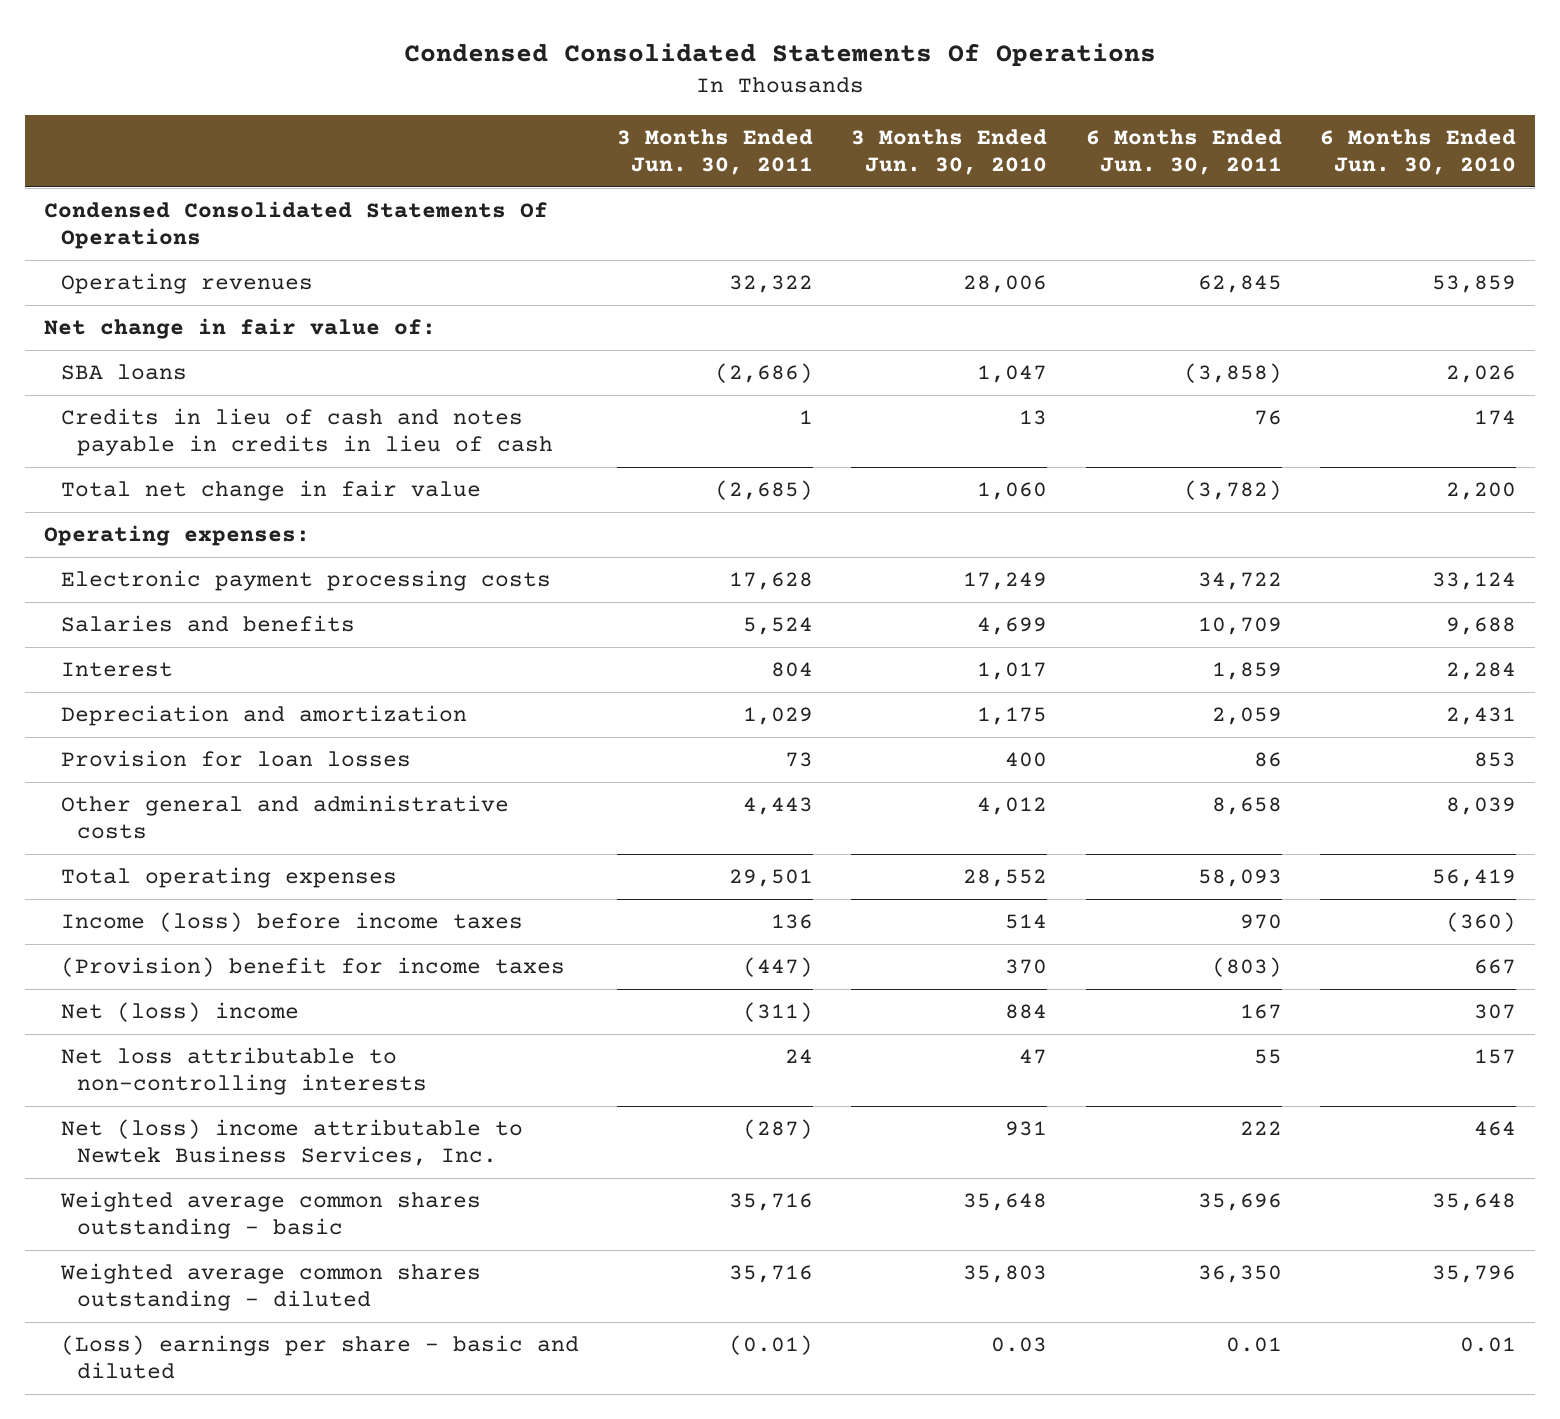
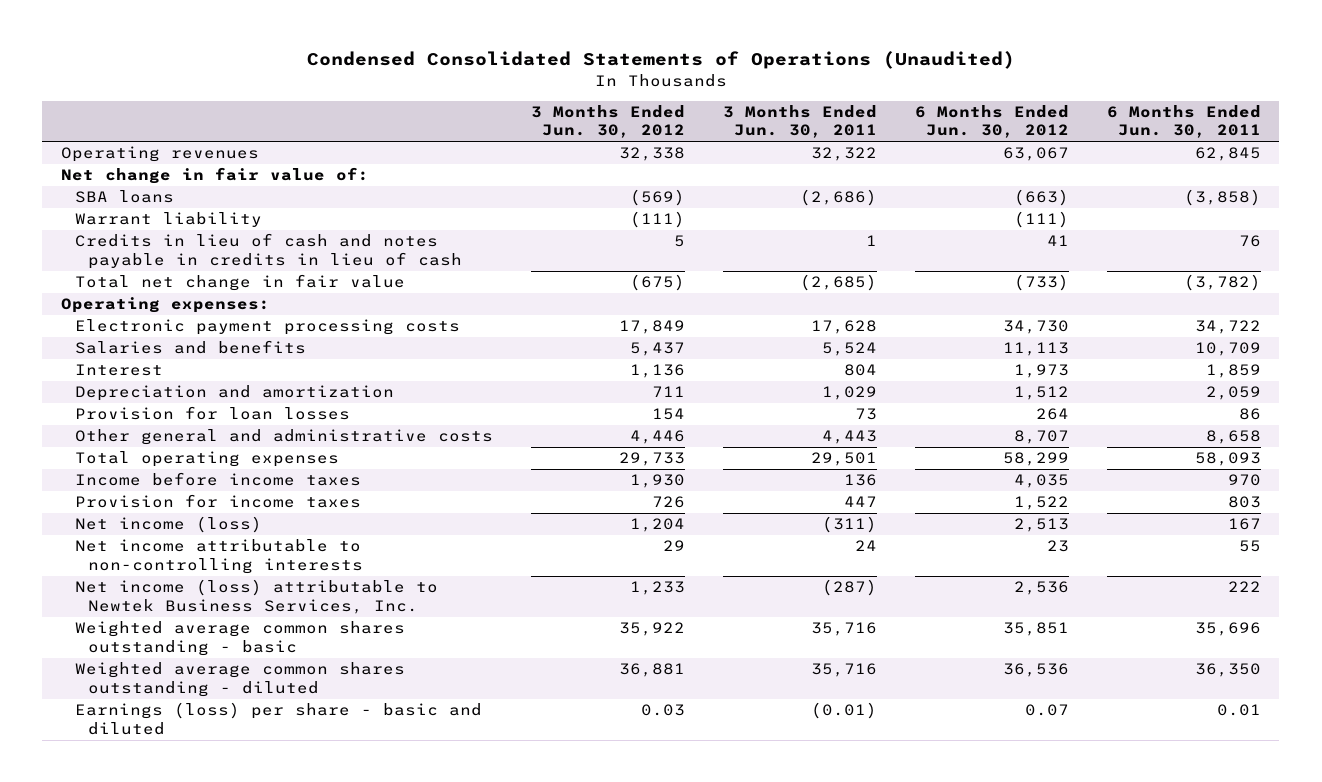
- Condensed Consolidated Statements Of Operations
+ Condensed Consolidated Statements of Operations (Unaudited)
- | 3 Months Ended Jun. 30, 2011 | 3 Months Ended Jun. 30, 2010 | 6 Months Ended Jun. 30, 2011 | 6 Months Ended Jun. 30, 2010
+ | 3 Months Ended Jun. 30, 2012 | 3 Months Ended Jun. 30, 2011 | 6 Months Ended Jun. 30, 2012 | 6 Months Ended Jun. 30, 2011
- Condensed Consolidated Statements Of Operations
+ Warrant liability | (111) | | (111) |
- Income (loss) before income taxes | 136 | 514 | 970 | (360)
- (Provision) benefit for income taxes | (447) | 370 | (803) | 667
- Net (loss) income | (311) | 884 | 167 | 307
- Net loss attributable to non-controlling interests | 24 | 47 | 55 | 157
- Net (loss) income attributable to Newtek Business Services, Inc. | (287) | 931 | 222 | 464
+ Income before income taxes | 1,930 | 136 | 4,035 | 970
+ Provision for income taxes | 726 | 447 | 1,522 | 803
+ Net income (loss) | 1,204 | (311) | 2,513 | 167
+ Net income attributable to non-controlling interests | 29 | 24 | 23 | 55
+ Net income (loss) attributable to Newtek Business Services, Inc. | 1,233 | (287) | 2,536 | 222
- (Loss) earnings per share - basic and diluted | (0.01) | 0.03 | 0.01 | 0.01
+ Earnings (loss) per share - basic and diluted | 0.03 | (0.01) | 0.07 | 0.01

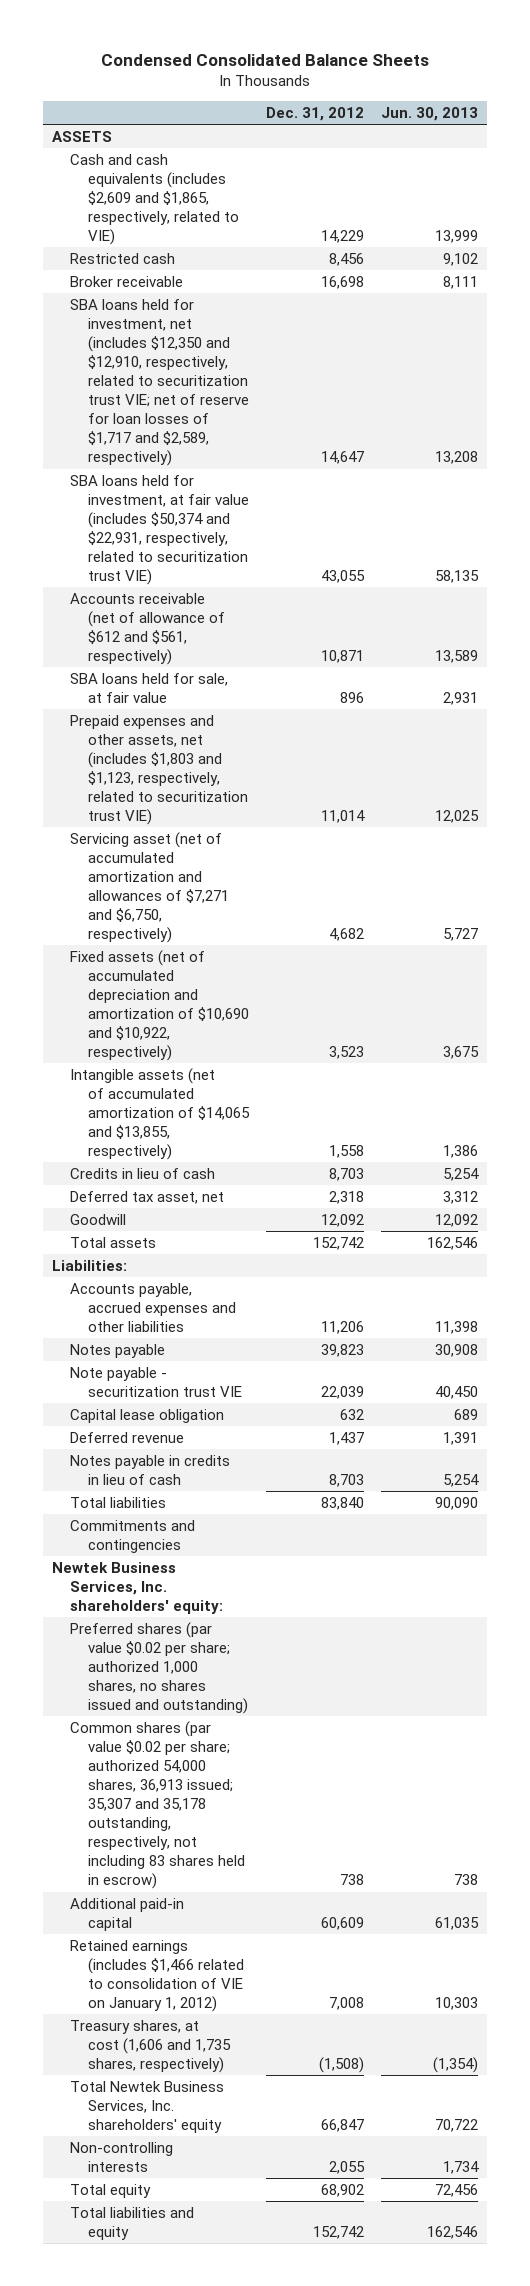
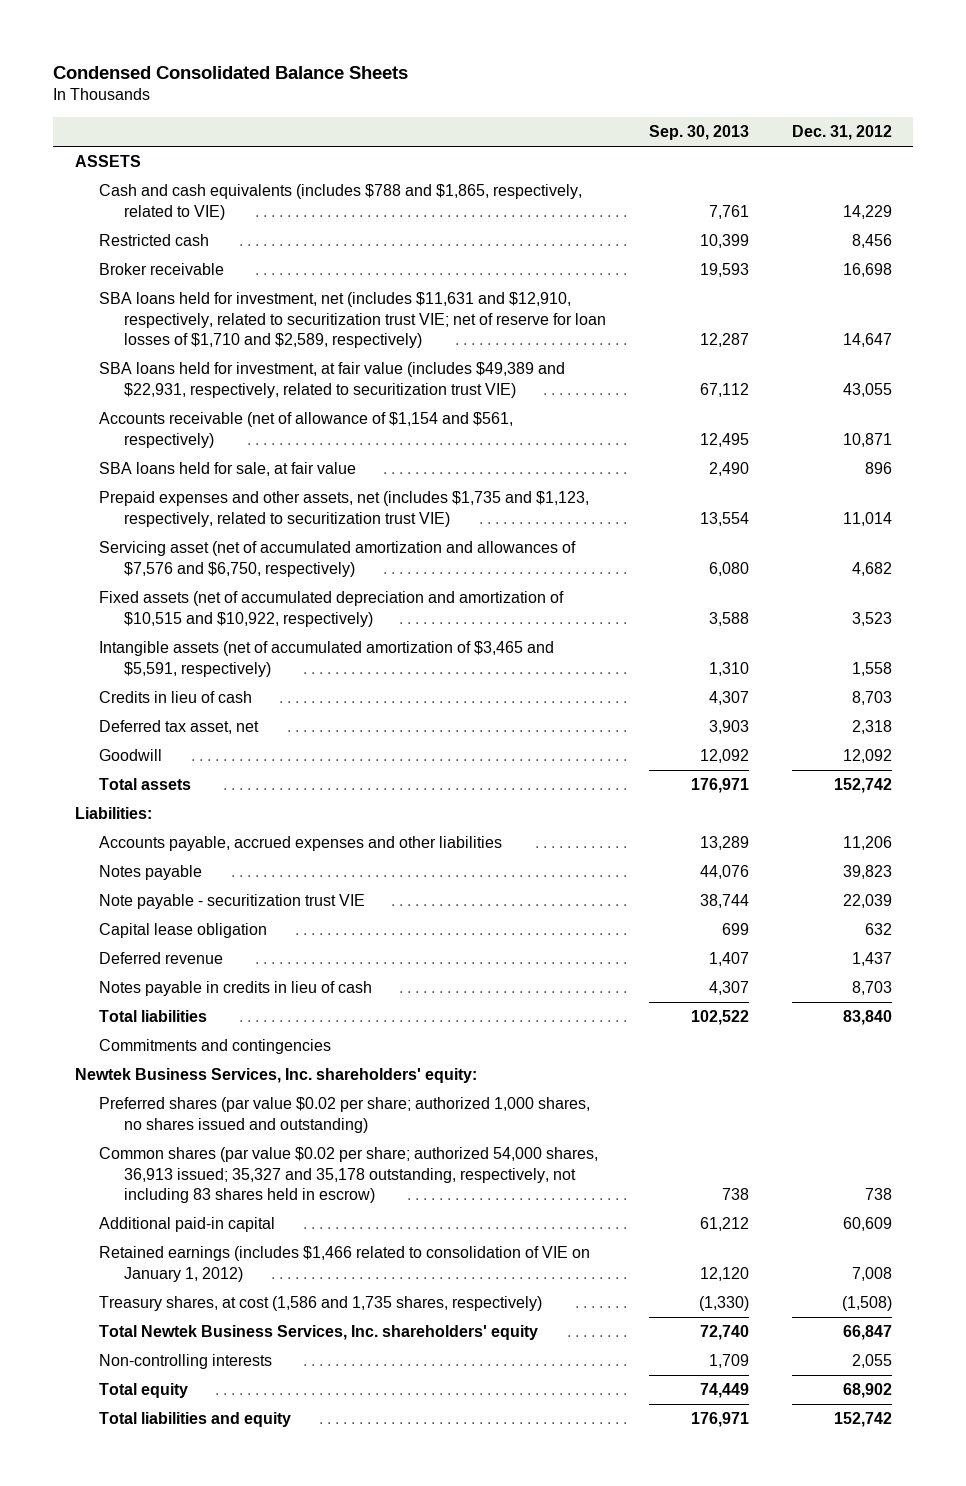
- | Dec. 31, 2012 | Jun. 30, 2013
+ | Sep. 30, 2013 | Dec. 31, 2012
- Cash and cash equivalents (includes $2,609 and $1,865, respectively, related to VIE) | 14,229 | 13,999
+ Cash and cash equivalents (includes $788 and $1,865, respectively, related to VIE) | 7,761 | 14,229
- SBA loans held for investment, net (includes $12,350 and $12,910, respectively, related to securitization trust VIE; net of reserve for loan losses of $1,717 and $2,589, respectively) | 14,647 | 13,208
- SBA loans held for investment, at fair value (includes $50,374 and $22,931, respectively, related to securitization trust VIE) | 43,055 | 58,135
- Accounts receivable (net of allowance of $612 and $561, respectively) | 10,871 | 13,589
+ SBA loans held for investment, net (includes $11,631 and $12,910, respectively, related to securitization trust VIE; net of reserve for loan losses of $1,710 and $2,589, respectively) | 12,287 | 14,647
+ SBA loans held for investment, at fair value (includes $49,389 and $22,931, respectively, related to securitization trust VIE) | 67,112 | 43,055
+ Accounts receivable (net of allowance of $1,154 and $561, respectively) | 12,495 | 10,871
- Prepaid expenses and other assets, net (includes $1,803 and $1,123, respectively, related to securitization trust VIE) | 11,014 | 12,025
- Servicing asset (net of accumulated amortization and allowances of $7,271 and $6,750, respectively) | 4,682 | 5,727
- Fixed assets (net of accumulated depreciation and amortization of $10,690 and $10,922, respectively) | 3,523 | 3,675
- Intangible assets (net of accumulated amortization of $14,065 and $13,855, respectively) | 1,558 | 1,386
+ Prepaid expenses and other assets, net (includes $1,735 and $1,123, respectively, related to securitization trust VIE) | 13,554 | 11,014
+ Servicing asset (net of accumulated amortization and allowances of $7,576 and $6,750, respectively) | 6,080 | 4,682
+ Fixed assets (net of accumulated depreciation and amortization of $10,515 and $10,922, respectively) | 3,588 | 3,523
+ Intangible assets (net of accumulated amortization of $3,465 and $5,591, respectively) | 1,310 | 1,558
- Common shares (par value $0.02 per share; authorized 54,000 shares, 36,913 issued; 35,307 and 35,178 outstanding, respectively, not including 83 shares held in escrow) | 738 | 738
+ Common shares (par value $0.02 per share; authorized 54,000 shares, 36,913 issued; 35,327 and 35,178 outstanding, respectively, not including 83 shares held in escrow) | 738 | 738
- Treasury shares, at cost (1,606 and 1,735 shares, respectively) | (1,508) | (1,354)
+ Treasury shares, at cost (1,586 and 1,735 shares, respectively) | (1,330) | (1,508)

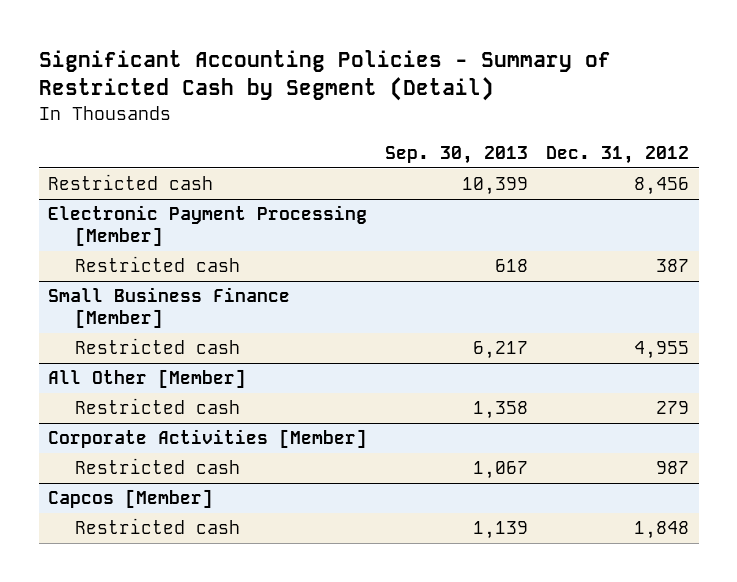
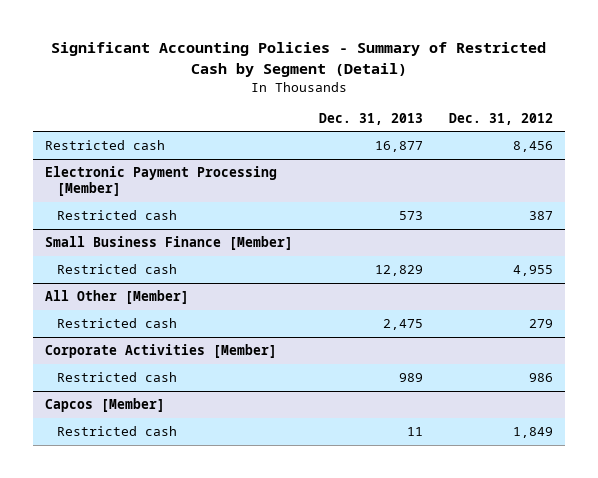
- | Sep. 30, 2013 | Dec. 31, 2012
+ | Dec. 31, 2013 | Dec. 31, 2012
@ Corporate Activities [Member]
- Restricted cash | 1,067 | 987
+ Restricted cash | 989 | 986
@ Capcos [Member]
- Restricted cash | 1,139 | 1,848
+ Restricted cash | 11 | 1,849

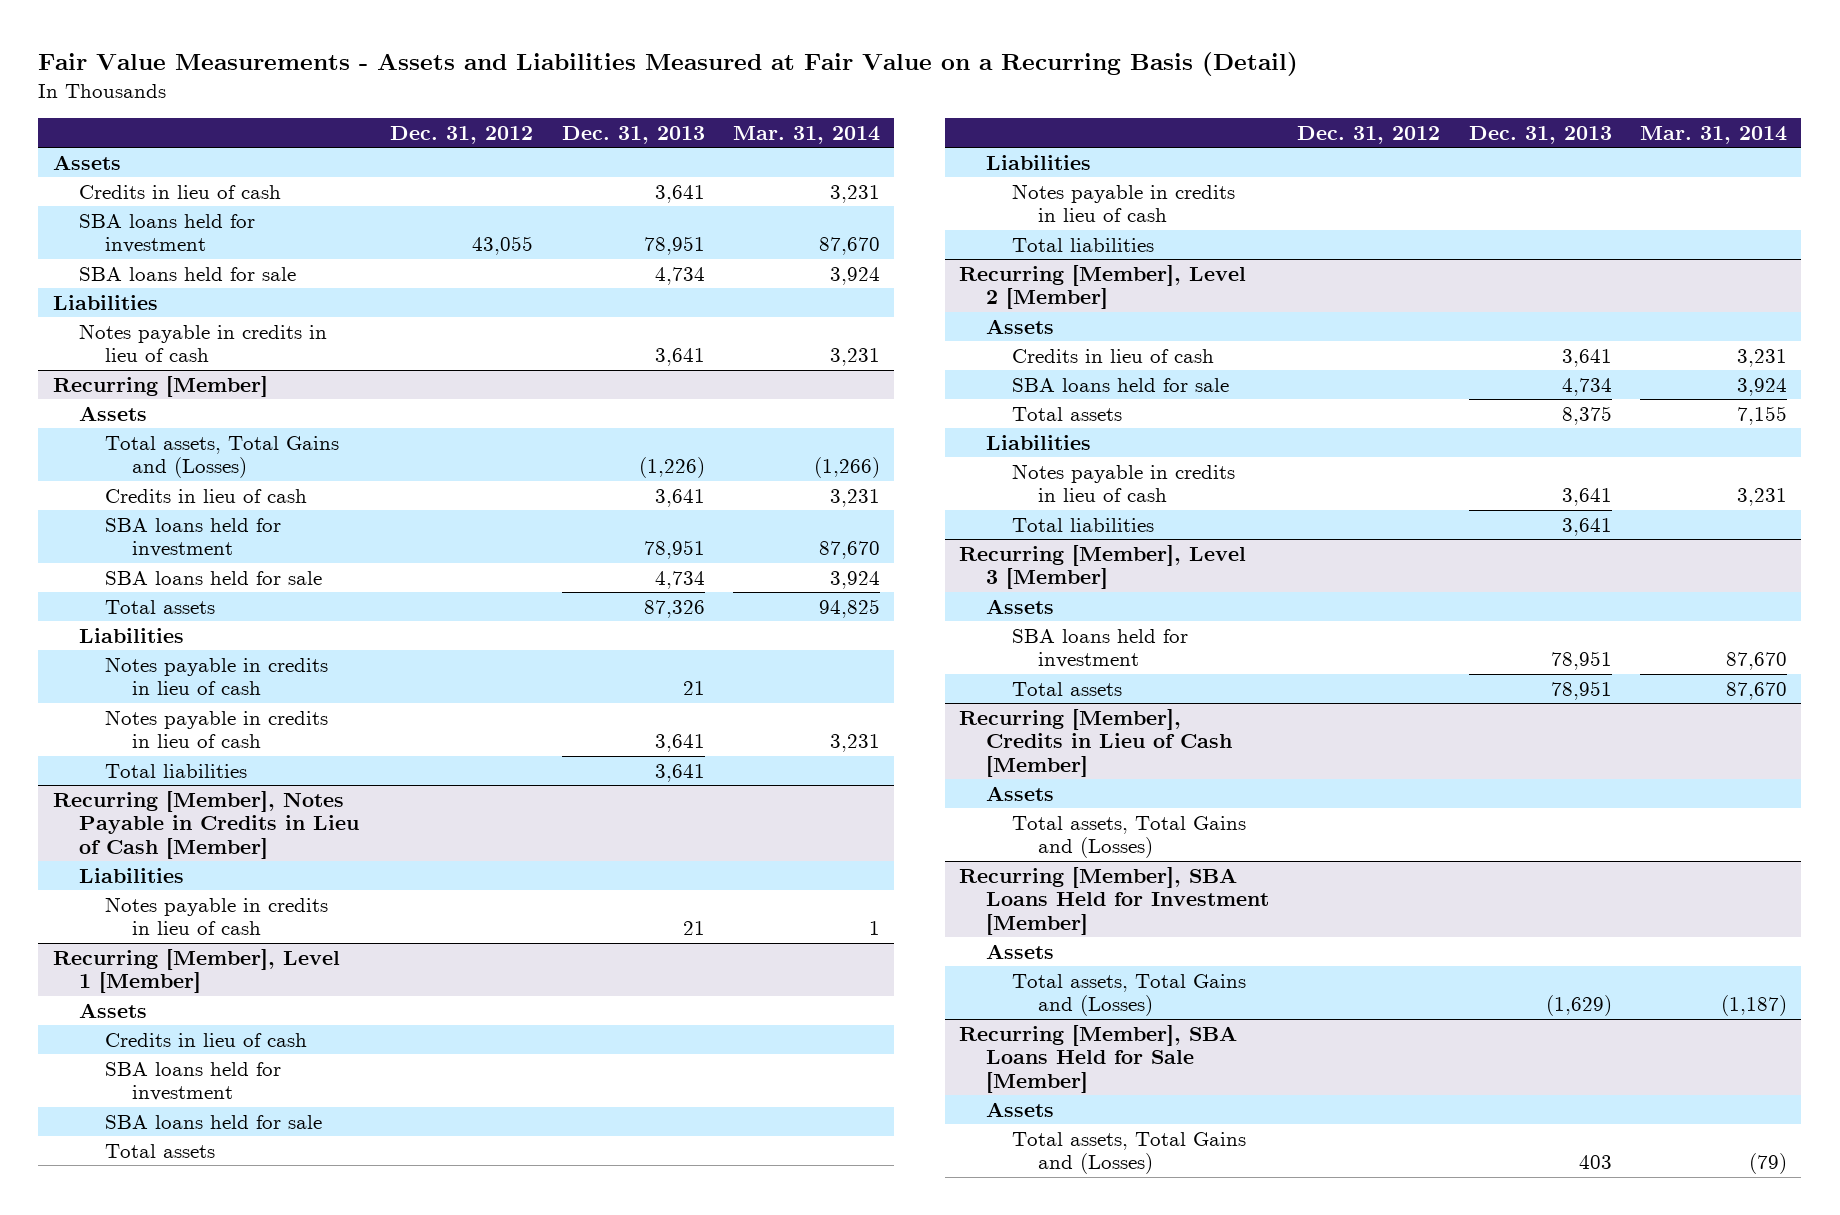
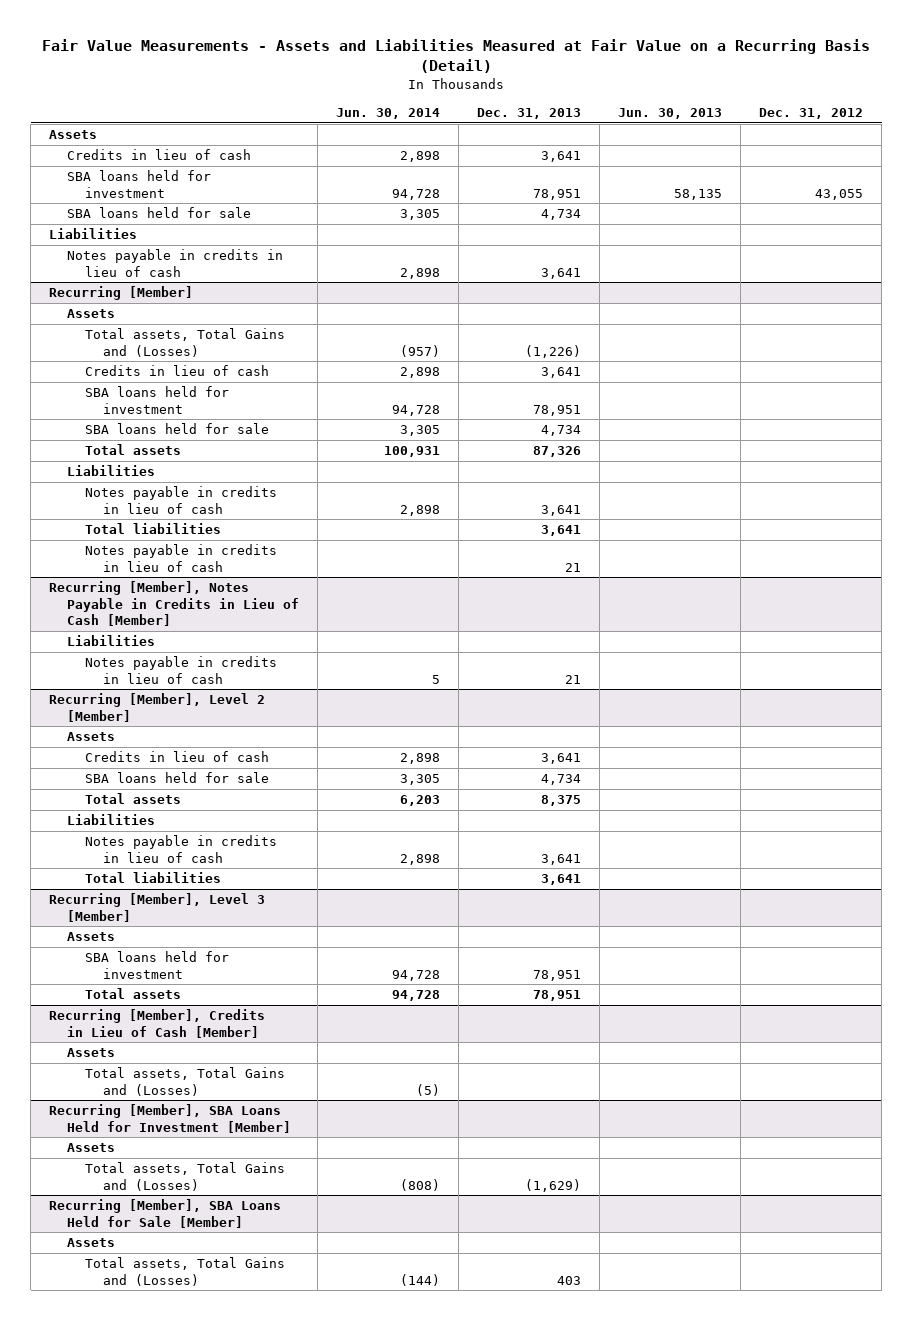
- | Dec. 31, 2012 | Dec. 31, 2013 | Mar. 31, 2014
+ | Jun. 30, 2014 | Dec. 31, 2013 | Jun. 30, 2013 | Dec. 31, 2012
@ Recurring [Member]
moved down: Notes payable in credits in lieu of cash | | 21 | |
- Recurring [Member], Level 1 [Member]
- Assets
- Credits in lieu of cash
- SBA loans held for investment
- SBA loans held for sale
- Total assets
- Liabilities
- Notes payable in credits in lieu of cash
- Total liabilities

